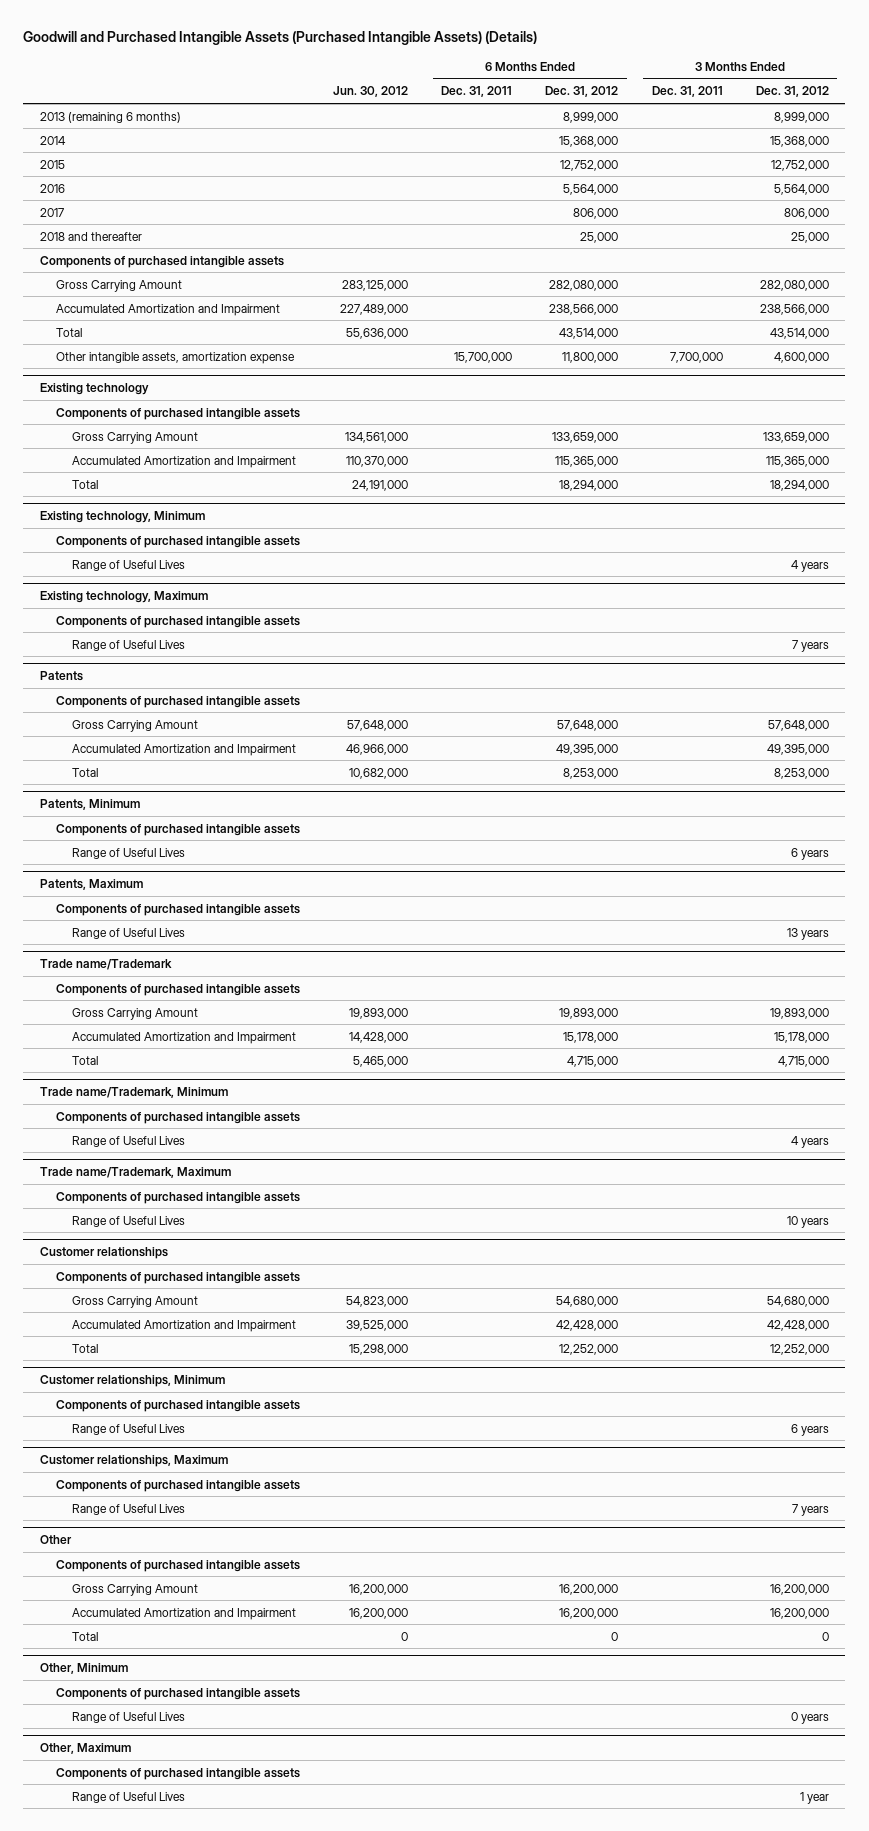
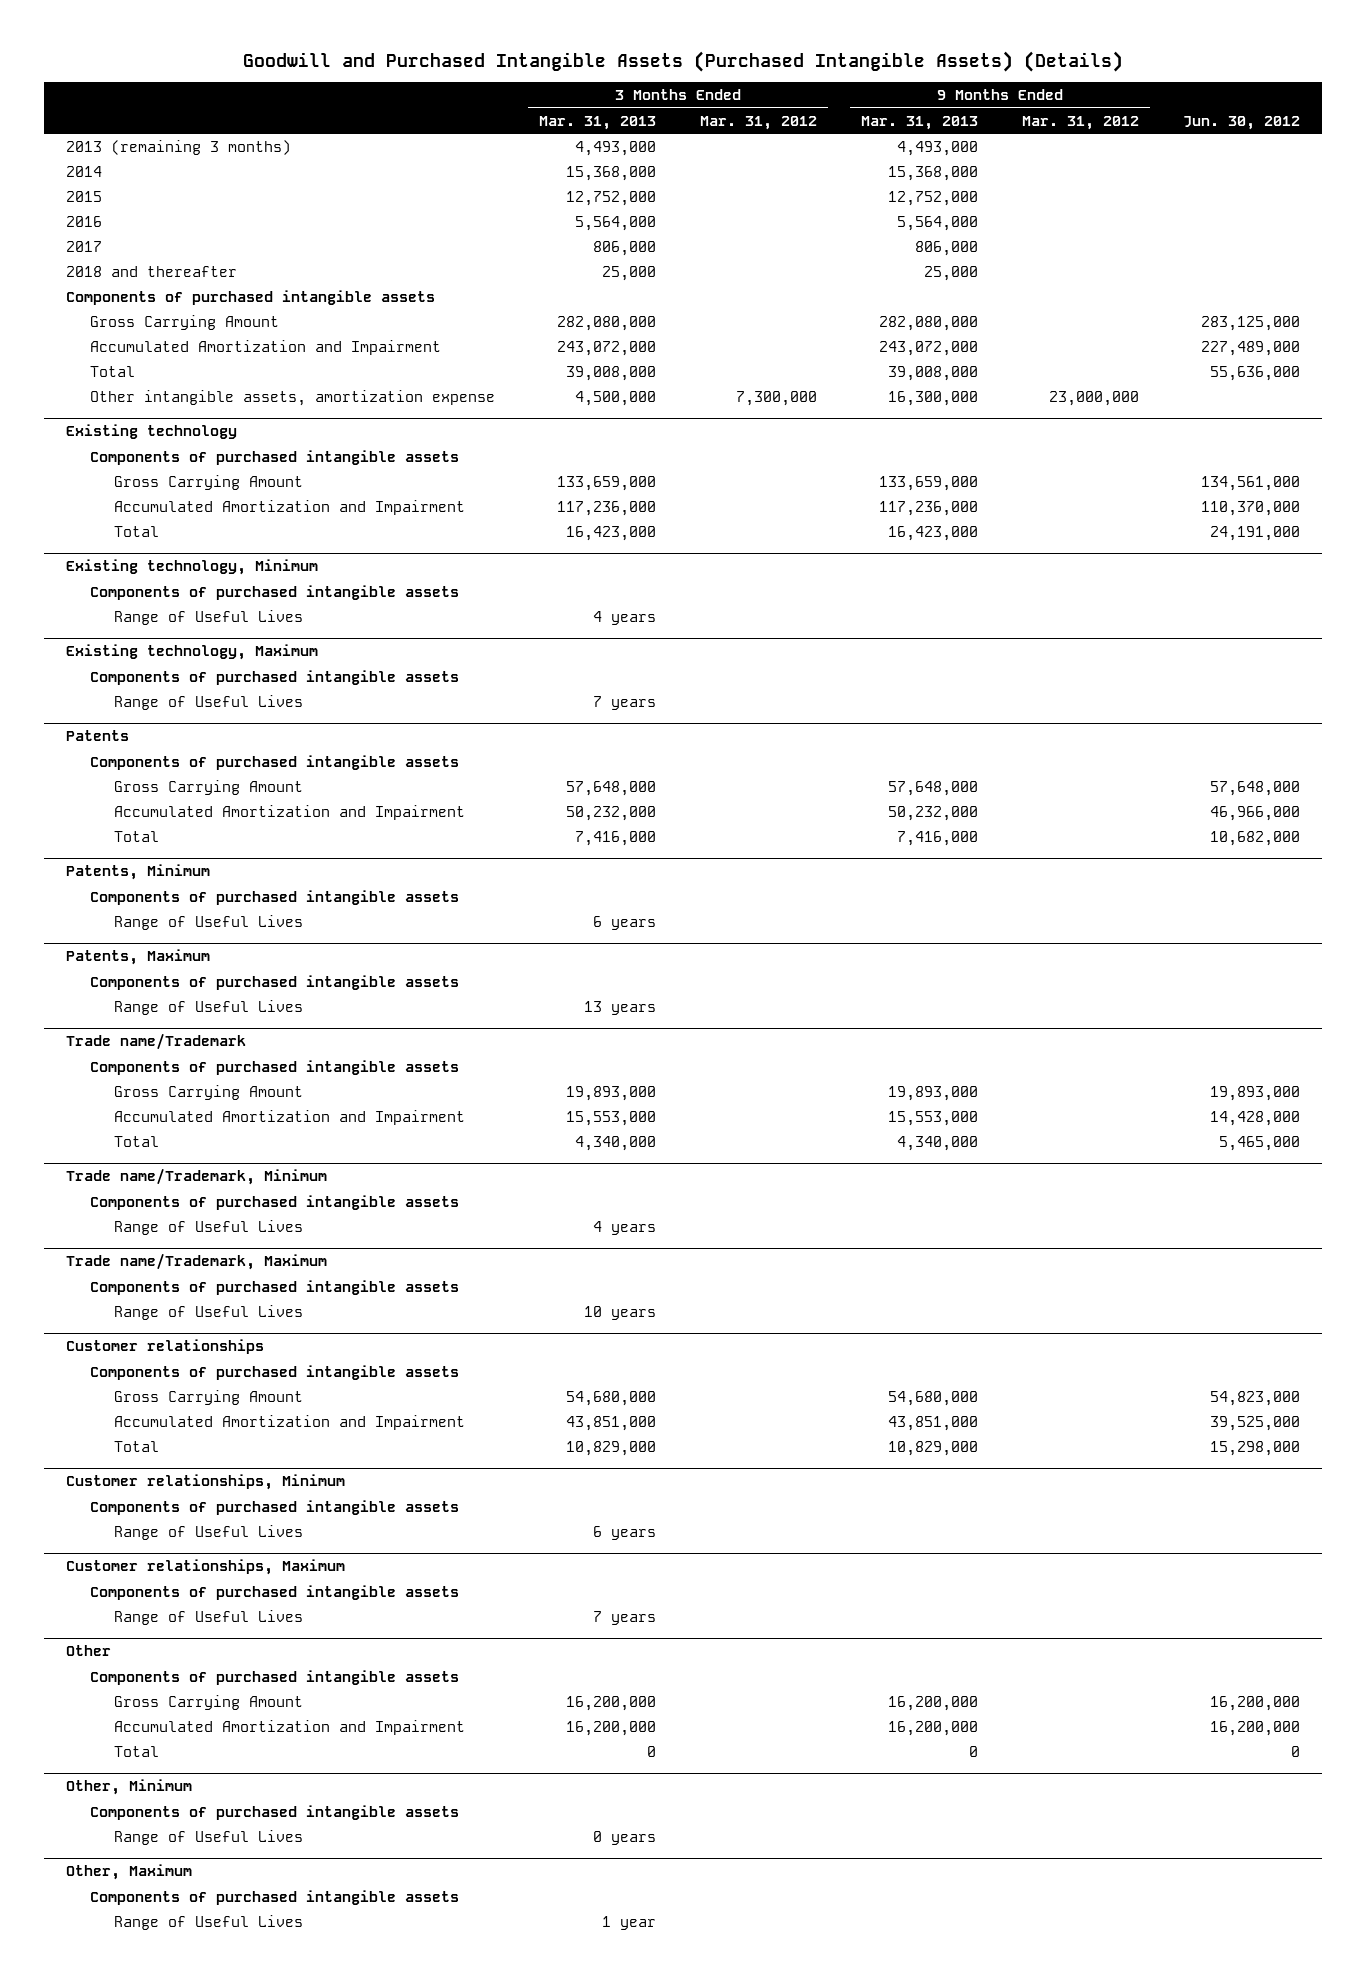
- | Jun. 30, 2012 | 6 Months Ended Dec. 31, 2011 | 6 Months Ended Dec. 31, 2012 | 3 Months Ended Dec. 31, 2011 | 3 Months Ended Dec. 31, 2012
+ | 3 Months Ended Mar. 31, 2013 | 3 Months Ended Mar. 31, 2012 | 9 Months Ended Mar. 31, 2013 | 9 Months Ended Mar. 31, 2012 | Jun. 30, 2012
- 2013 (remaining 6 months) | | | 8,999,000 | | 8,999,000
+ 2013 (remaining 3 months) | 4,493,000 | | 4,493,000 | |

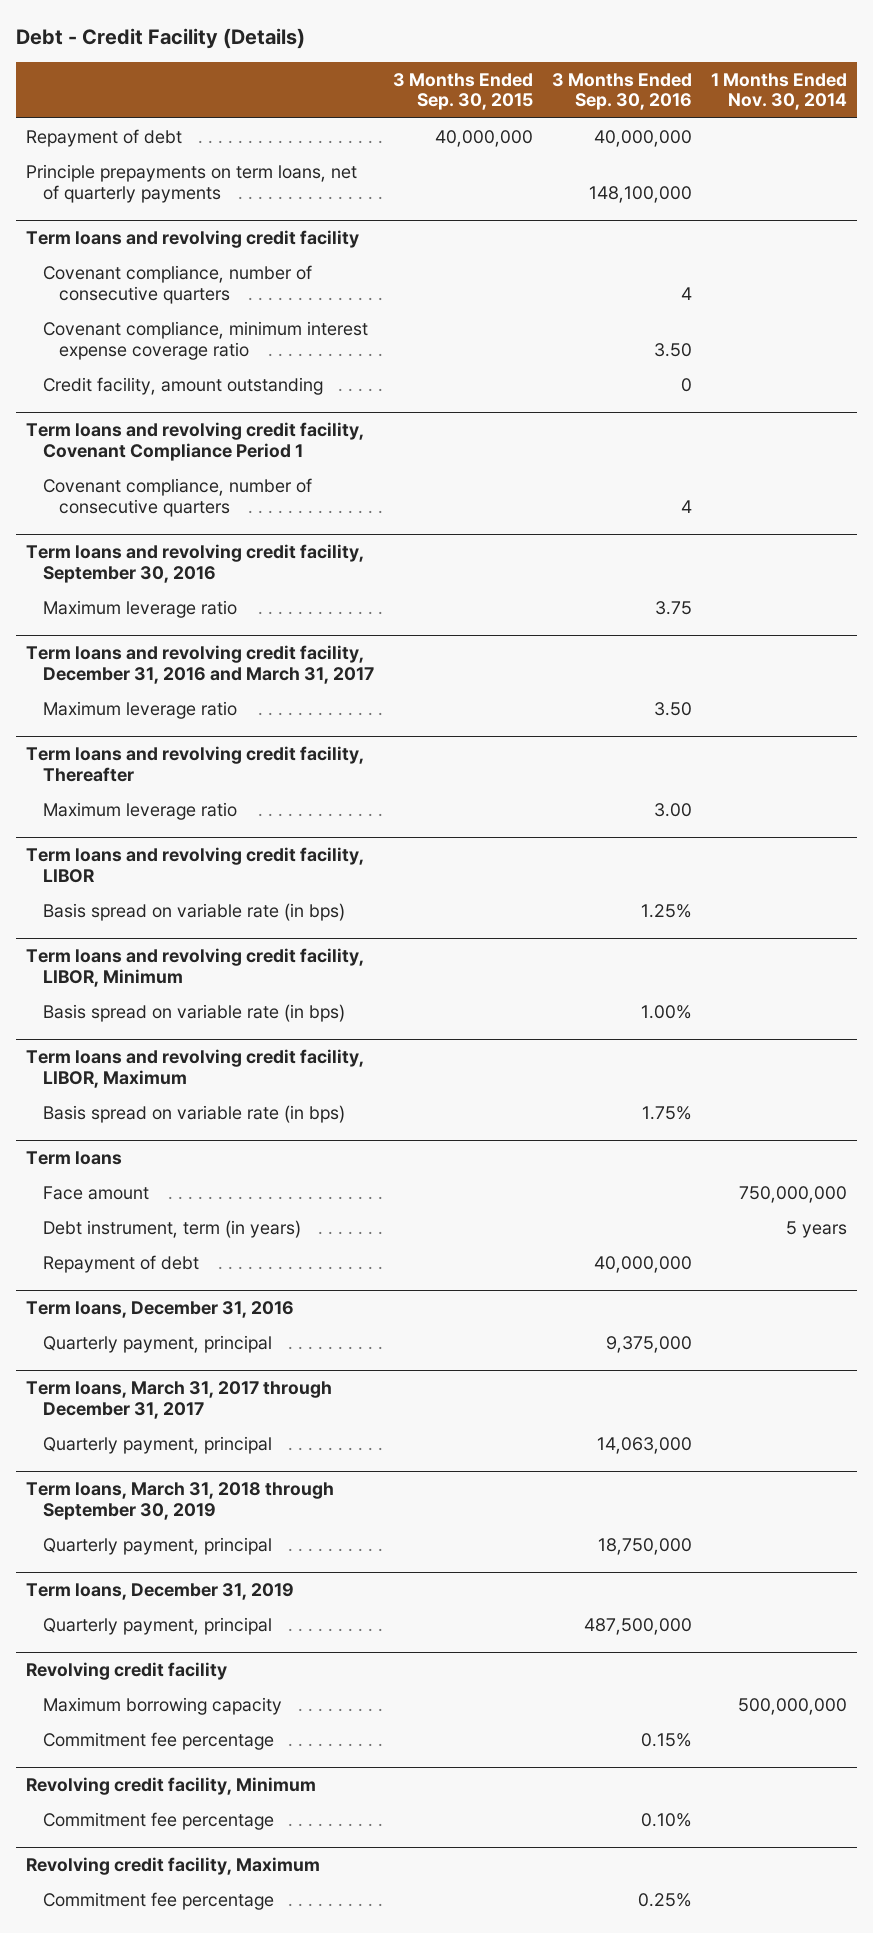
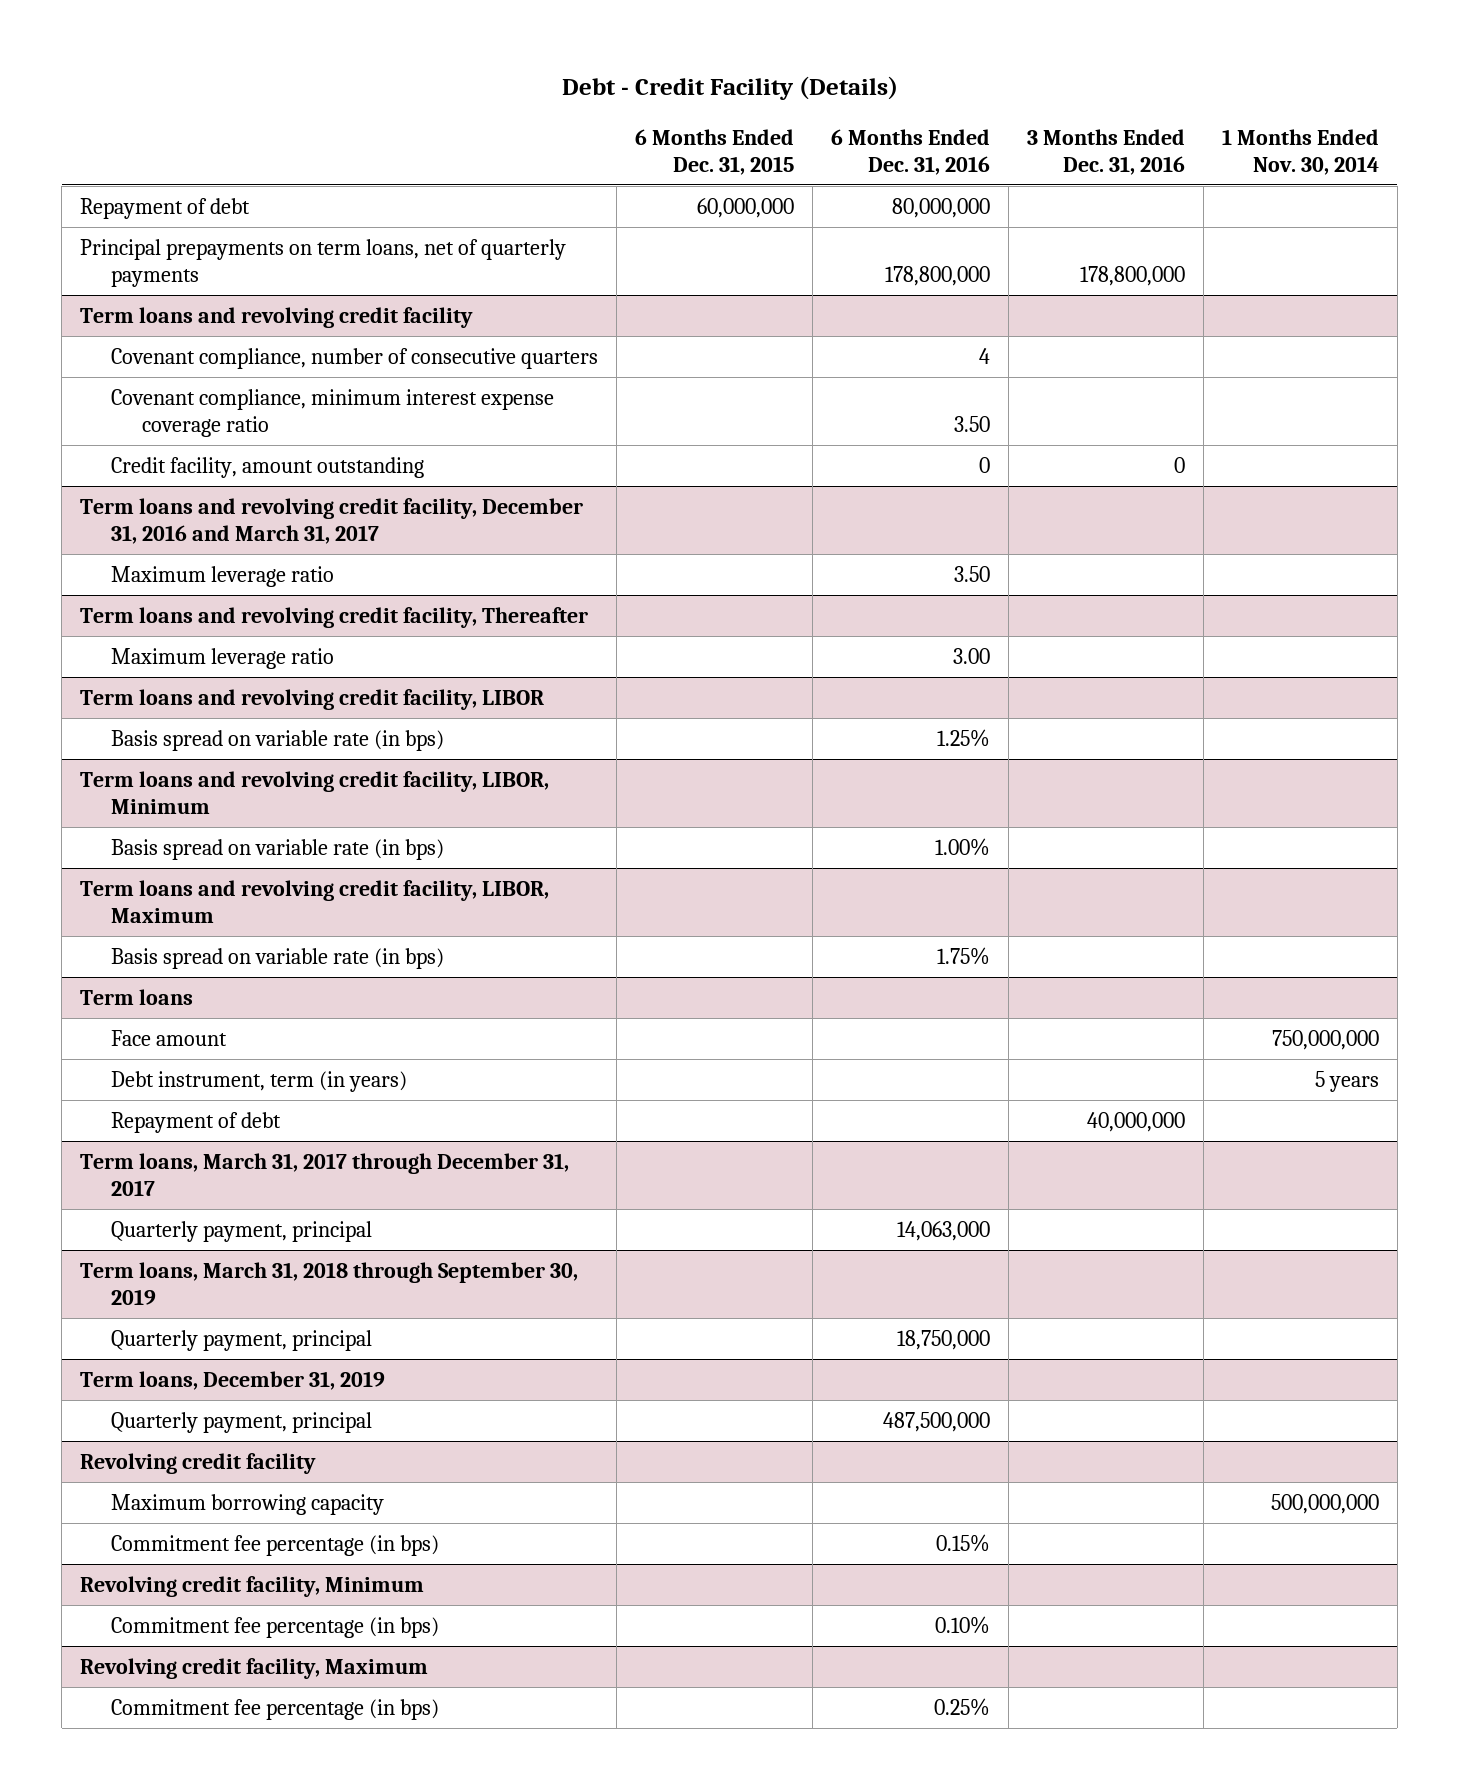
- | 3 Months Ended Sep. 30, 2015 | 3 Months Ended Sep. 30, 2016 | 1 Months Ended Nov. 30, 2014
+ | 6 Months Ended Dec. 31, 2015 | 6 Months Ended Dec. 31, 2016 | 3 Months Ended Dec. 31, 2016 | 1 Months Ended Nov. 30, 2014
- Principle prepayments on term loans, net of quarterly payments | | 148,100,000 |
+ Principal prepayments on term loans, net of quarterly payments | | 178,800,000 | 178,800,000 |
- Term loans and revolving credit facility, Covenant Compliance Period 1
- Covenant compliance, number of consecutive quarters | | 4 |
- Term loans and revolving credit facility, September 30, 2016
- Maximum leverage ratio | | 3.75 |
- Term loans, December 31, 2016
- Quarterly payment, principal | | 9,375,000 |
@ Revolving credit facility
- Commitment fee percentage | | 0.15% |
+ Commitment fee percentage (in bps) | | 0.15% | |
@ Revolving credit facility, Minimum
- Commitment fee percentage | | 0.10% |
+ Commitment fee percentage (in bps) | | 0.10% | |
@ Revolving credit facility, Maximum
- Commitment fee percentage | | 0.25% |
+ Commitment fee percentage (in bps) | | 0.25% | |

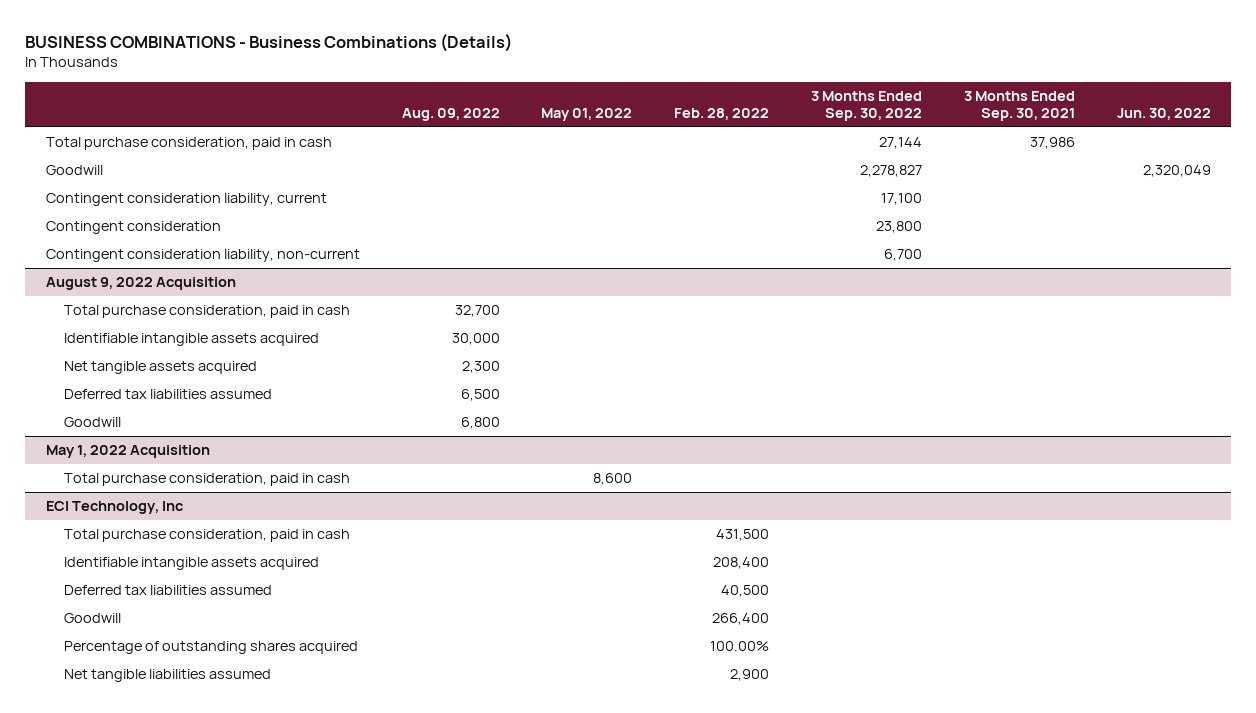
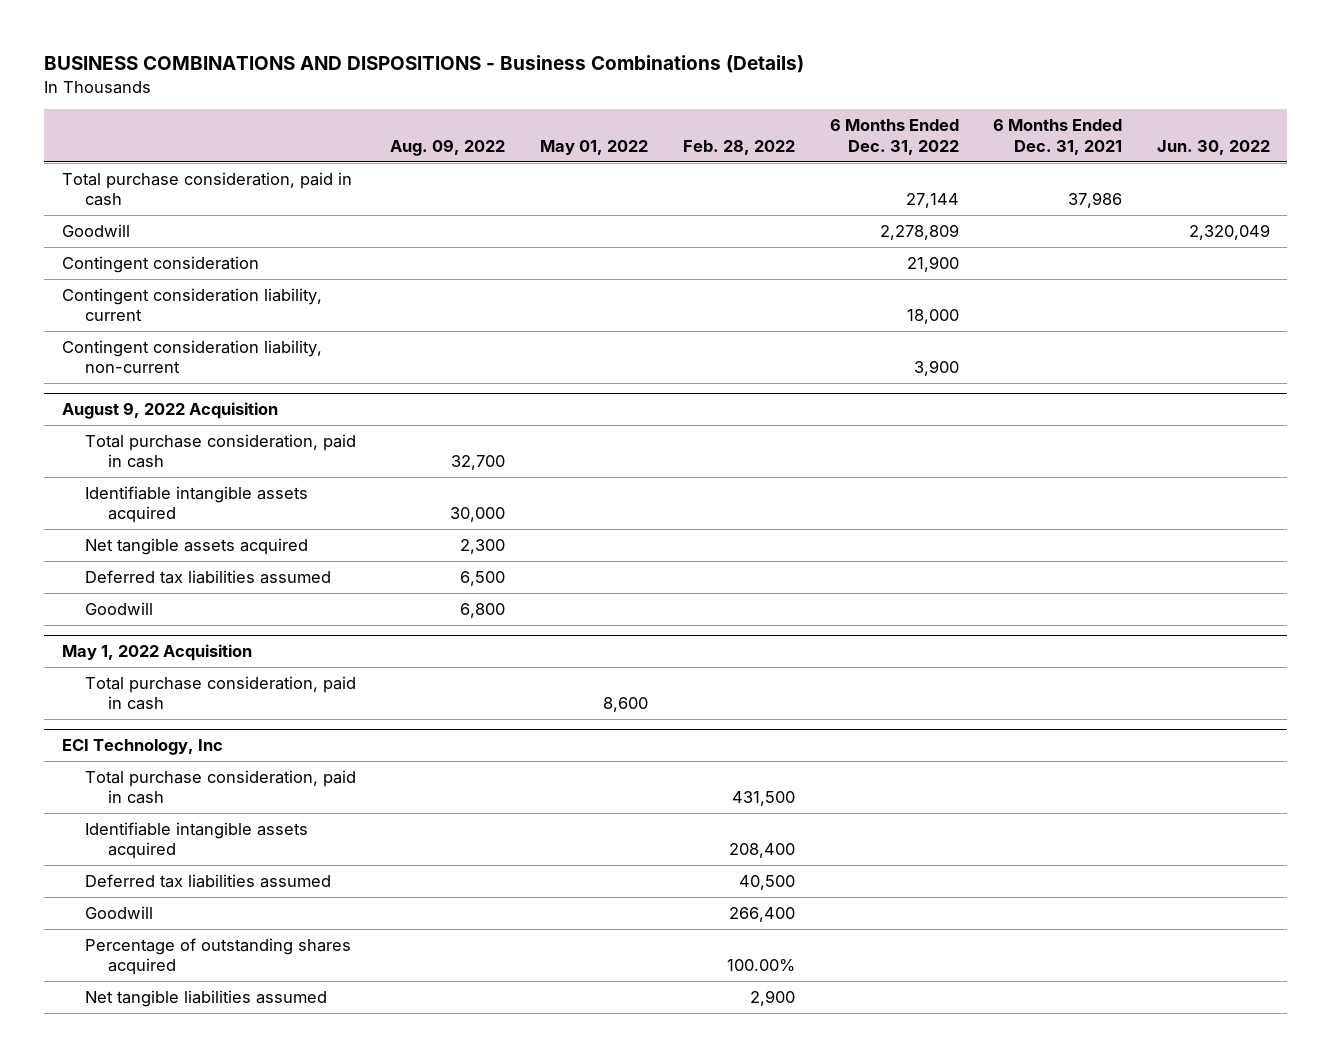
- BUSINESS COMBINATIONS - Business Combinations (Details)
+ BUSINESS COMBINATIONS AND DISPOSITIONS - Business Combinations (Details)
- | Aug. 09, 2022 | May 01, 2022 | Feb. 28, 2022 | 3 Months Ended Sep. 30, 2022 | 3 Months Ended Sep. 30, 2021 | Jun. 30, 2022
+ | Aug. 09, 2022 | May 01, 2022 | Feb. 28, 2022 | 6 Months Ended Dec. 31, 2022 | 6 Months Ended Dec. 31, 2021 | Jun. 30, 2022
moved down: Contingent consideration liability, current | | | | 18,000 | |

